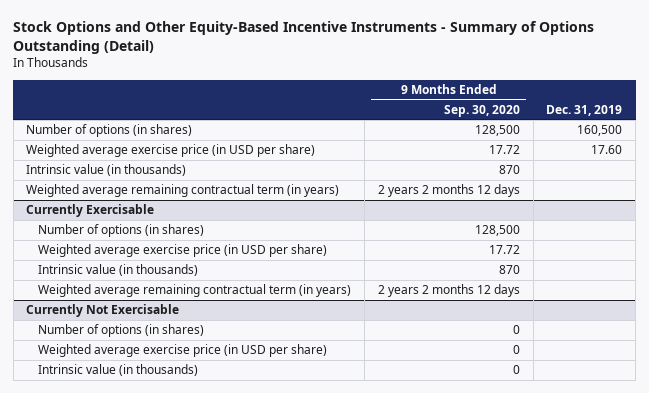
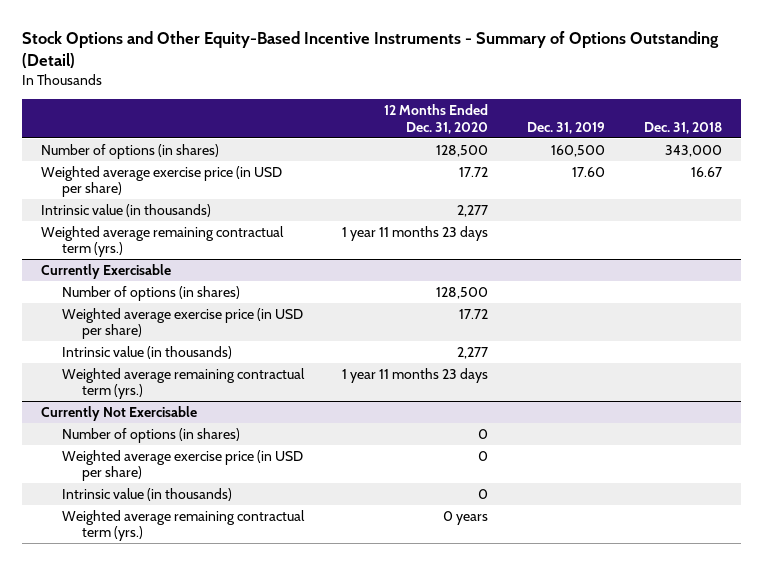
- | 9 Months Ended Sep. 30, 2020 | Dec. 31, 2019
+ | 12 Months Ended Dec. 31, 2020 | Dec. 31, 2019 | Dec. 31, 2018
- Weighted average remaining contractual term (in years) | 2 years 2 months 12 days |
+ Weighted average remaining contractual term (yrs.) | 1 year 11 months 23 days | |
@ Currently Exercisable
- Weighted average remaining contractual term (in years) | 2 years 2 months 12 days |
+ Weighted average remaining contractual term (yrs.) | 1 year 11 months 23 days | |
@ Currently Not Exercisable
+ Weighted average remaining contractual term (yrs.) | 0 years | |

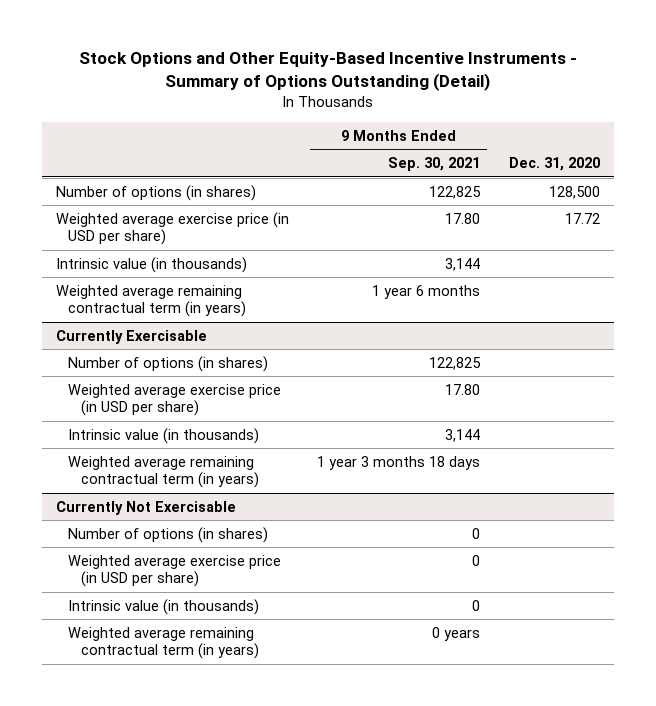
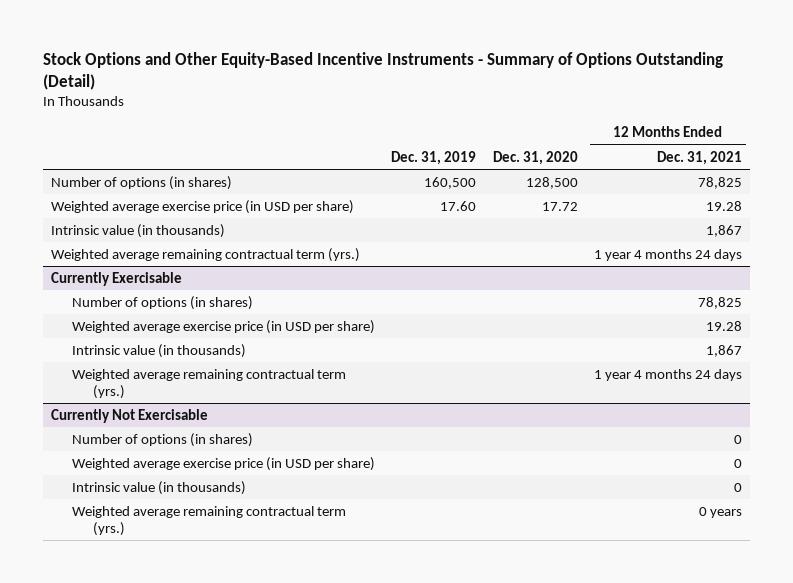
- | 9 Months Ended Sep. 30, 2021 | Dec. 31, 2020
+ | Dec. 31, 2019 | Dec. 31, 2020 | 12 Months Ended Dec. 31, 2021
- Weighted average remaining contractual term (in years) | 1 year 6 months |
+ Weighted average remaining contractual term (yrs.) | | | 1 year 4 months 24 days
@ Currently Exercisable
- Weighted average remaining contractual term (in years) | 1 year 3 months 18 days |
+ Weighted average remaining contractual term (yrs.) | | | 1 year 4 months 24 days
@ Currently Not Exercisable
- Weighted average remaining contractual term (in years) | 0 years |
+ Weighted average remaining contractual term (yrs.) | | | 0 years

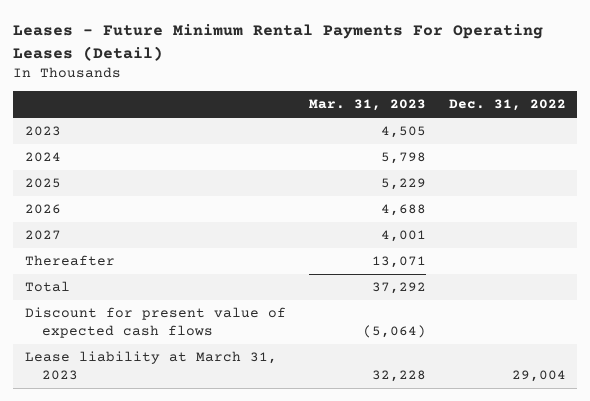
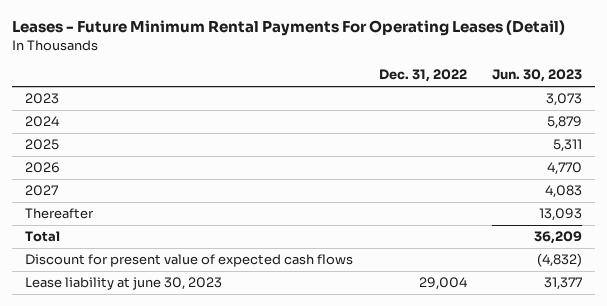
- | Mar. 31, 2023 | Dec. 31, 2022
+ | Dec. 31, 2022 | Jun. 30, 2023
- Lease liability at March 31, 2023 | 32,228 | 29,004
+ Lease liability at june 30, 2023 | 29,004 | 31,377

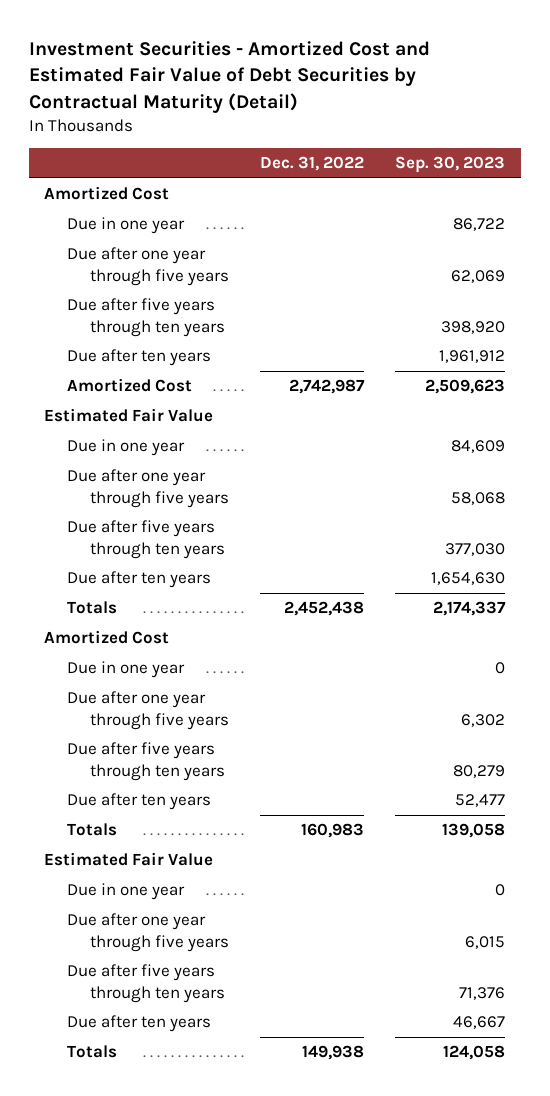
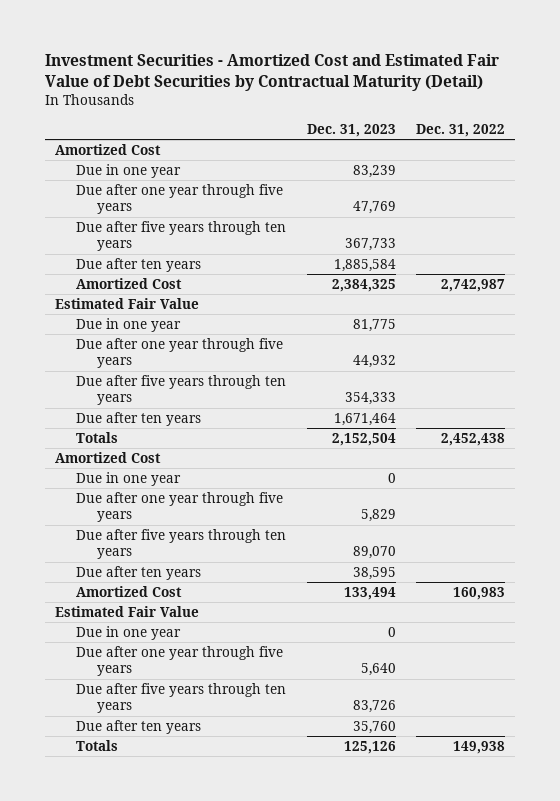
- | Dec. 31, 2022 | Sep. 30, 2023
+ | Dec. 31, 2023 | Dec. 31, 2022
- Totals | 160,983 | 139,058
+ Amortized Cost | 133,494 | 160,983

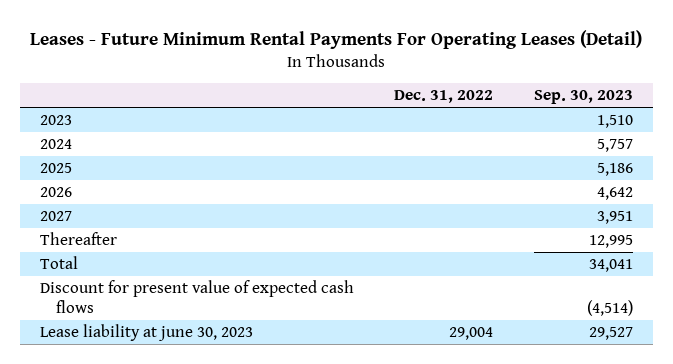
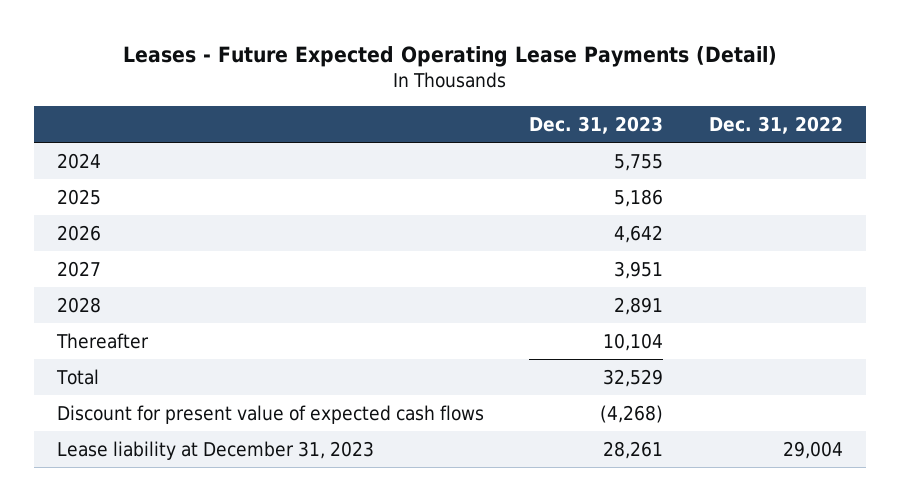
- Leases - Future Minimum Rental Payments For Operating Leases (Detail)
+ Leases - Future Expected Operating Lease Payments (Detail)
- | Dec. 31, 2022 | Sep. 30, 2023
+ | Dec. 31, 2023 | Dec. 31, 2022
- 2023 | | 1,510
+ 2028 | 2,891 |
- Lease liability at june 30, 2023 | 29,004 | 29,527
+ Lease liability at December 31, 2023 | 28,261 | 29,004

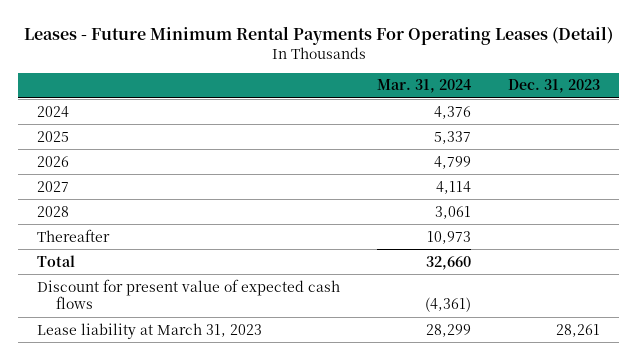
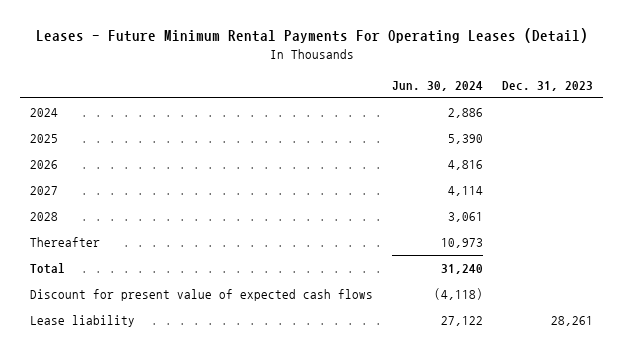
- | Mar. 31, 2024 | Dec. 31, 2023
+ | Jun. 30, 2024 | Dec. 31, 2023
- Lease liability at March 31, 2023 | 28,299 | 28,261
+ Lease liability | 27,122 | 28,261

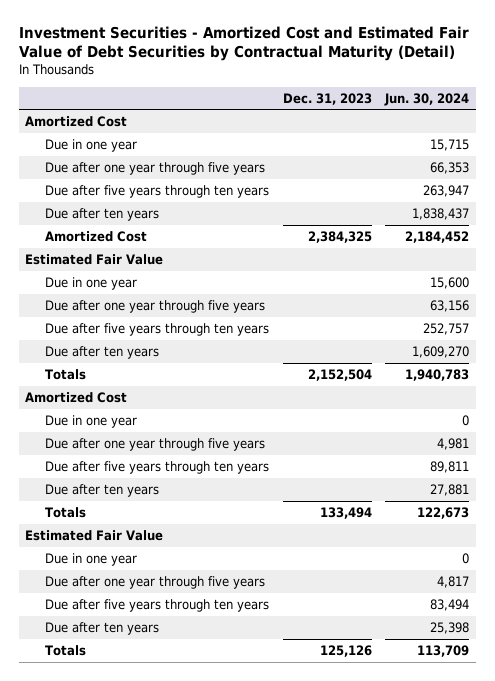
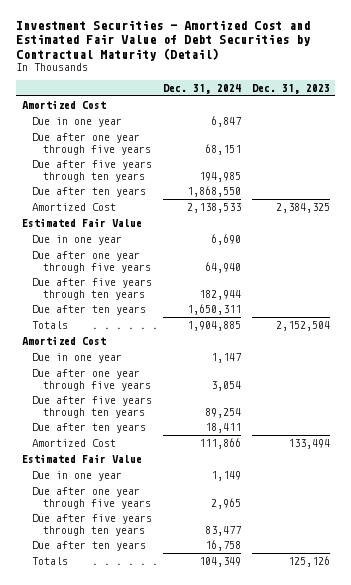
- | Dec. 31, 2023 | Jun. 30, 2024
+ | Dec. 31, 2024 | Dec. 31, 2023
- Totals | 133,494 | 122,673
+ Amortized Cost | 111,866 | 133,494

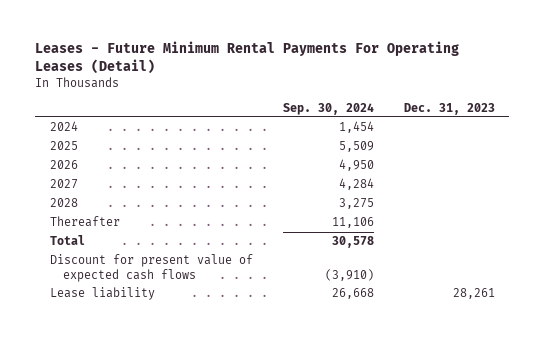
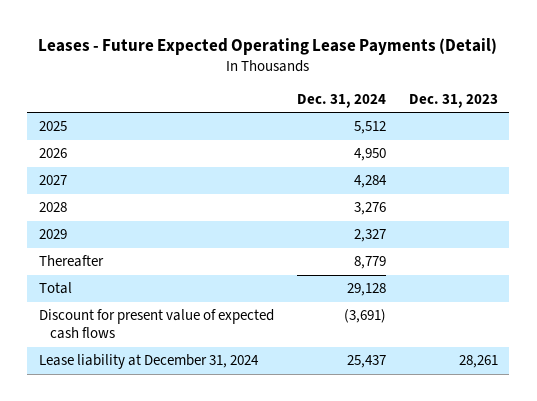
- Leases - Future Minimum Rental Payments For Operating Leases (Detail)
+ Leases - Future Expected Operating Lease Payments (Detail)
- | Sep. 30, 2024 | Dec. 31, 2023
+ | Dec. 31, 2024 | Dec. 31, 2023
- 2024 | 1,454 |
+ 2029 | 2,327 |
- Lease liability | 26,668 | 28,261
+ Lease liability at December 31, 2024 | 25,437 | 28,261

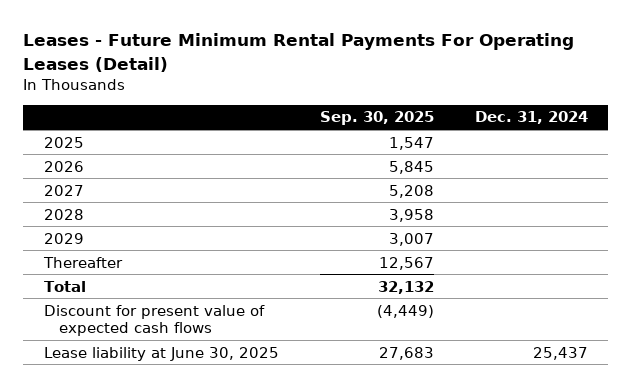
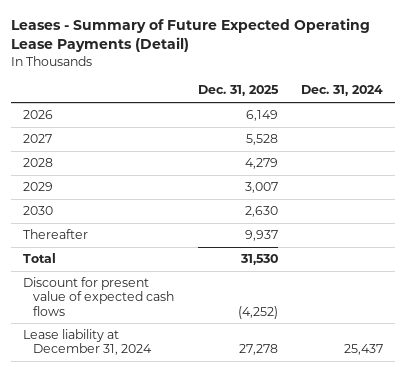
- Leases - Future Minimum Rental Payments For Operating Leases (Detail)
+ Leases - Summary of Future Expected Operating Lease Payments (Detail)
- | Sep. 30, 2025 | Dec. 31, 2024
+ | Dec. 31, 2025 | Dec. 31, 2024
- 2025 | 1,547 |
+ 2030 | 2,630 |
- Lease liability at June 30, 2025 | 27,683 | 25,437
+ Lease liability at December 31, 2024 | 27,278 | 25,437

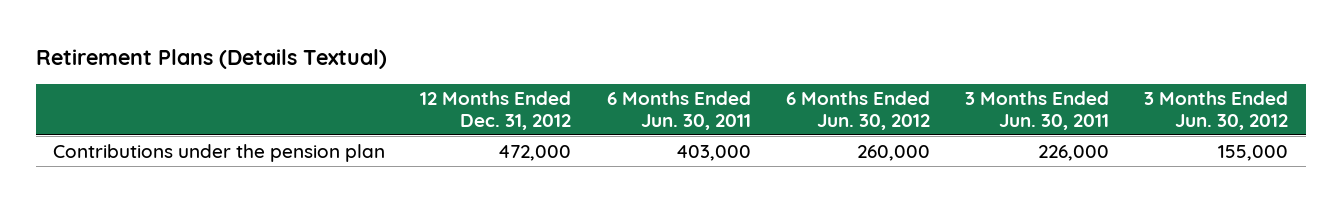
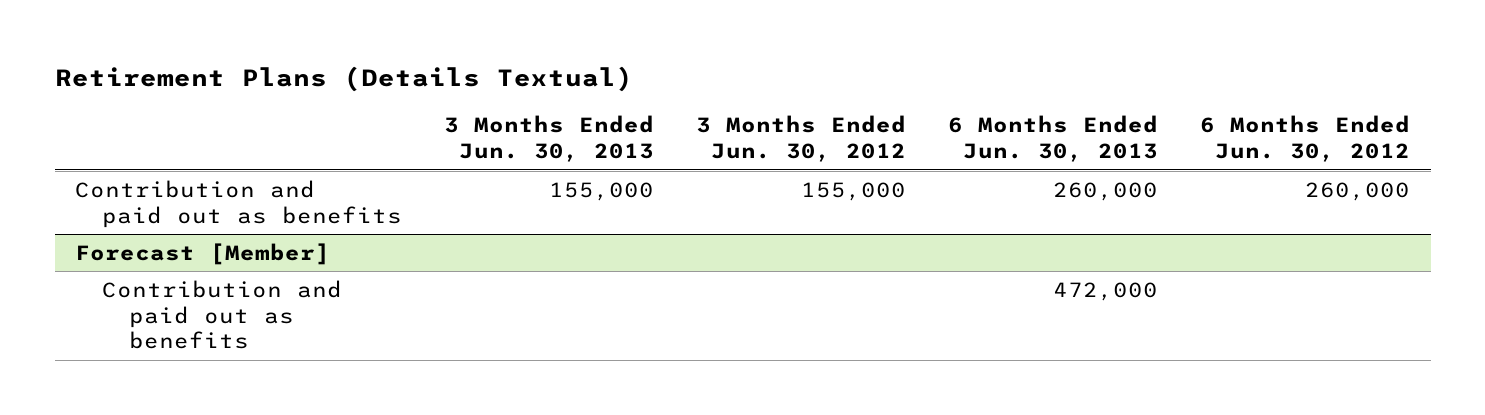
- | 12 Months Ended Dec. 31, 2012 | 6 Months Ended Jun. 30, 2011 | 6 Months Ended Jun. 30, 2012 | 3 Months Ended Jun. 30, 2011 | 3 Months Ended Jun. 30, 2012
+ | 3 Months Ended Jun. 30, 2013 | 3 Months Ended Jun. 30, 2012 | 6 Months Ended Jun. 30, 2013 | 6 Months Ended Jun. 30, 2012
- Contributions under the pension plan | 472,000 | 403,000 | 260,000 | 226,000 | 155,000
+ Contribution and paid out as benefits | 155,000 | 155,000 | 260,000 | 260,000
+ Forecast [Member]
+ Contribution and paid out as benefits | | | 472,000 |

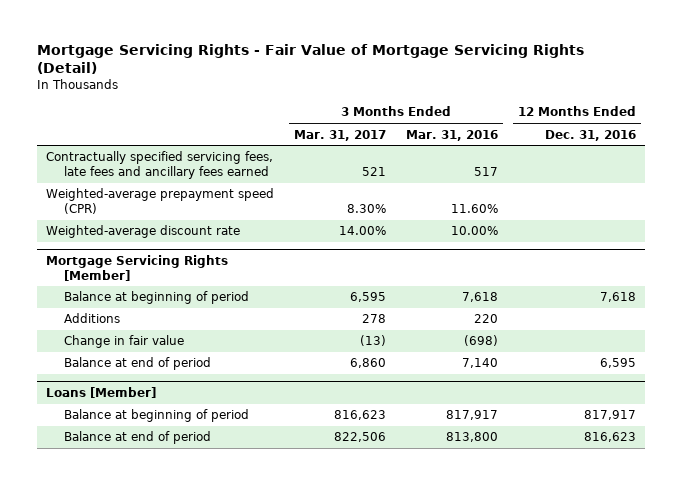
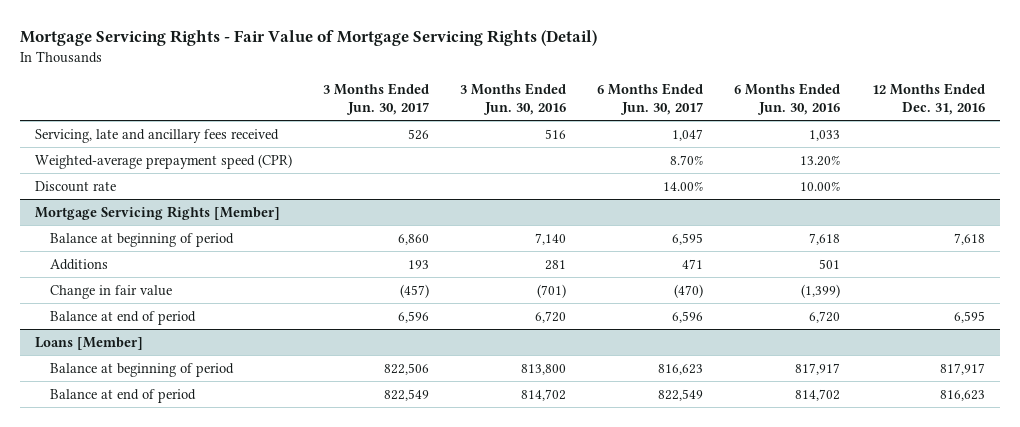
- | 3 Months Ended Mar. 31, 2017 | 3 Months Ended Mar. 31, 2016 | 12 Months Ended Dec. 31, 2016
+ | 3 Months Ended Jun. 30, 2017 | 3 Months Ended Jun. 30, 2016 | 6 Months Ended Jun. 30, 2017 | 6 Months Ended Jun. 30, 2016 | 12 Months Ended Dec. 31, 2016
- Contractually specified servicing fees, late fees and ancillary fees earned | 521 | 517 |
+ Servicing, late and ancillary fees received | 526 | 516 | 1,047 | 1,033 |
- Weighted-average discount rate | 14.00% | 10.00% |
+ Discount rate | | | 14.00% | 10.00% |

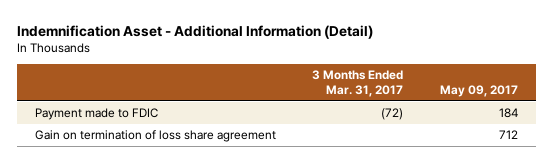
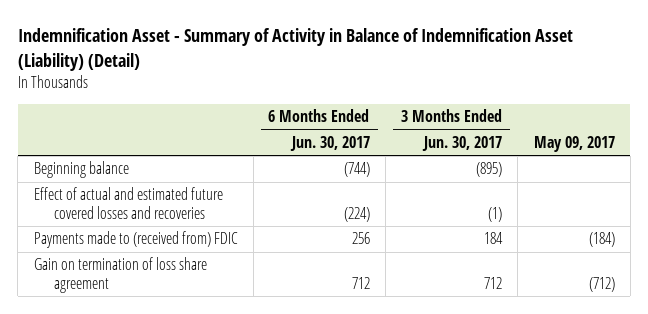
- Indemnification Asset - Additional Information (Detail)
+ Indemnification Asset - Summary of Activity in Balance of Indemnification Asset (Liability) (Detail)
- | 3 Months Ended Mar. 31, 2017 | May 09, 2017
+ | 6 Months Ended Jun. 30, 2017 | 3 Months Ended Jun. 30, 2017 | May 09, 2017
- Payment made to FDIC | (72) | 184
- Gain on termination of loss share agreement | | 712
+ Beginning balance | (744) | (895) |
+ Effect of actual and estimated future covered losses and recoveries | (224) | (1) |
+ Payments made to (received from) FDIC | 256 | 184 | (184)
+ Gain on termination of loss share agreement | 712 | 712 | (712)

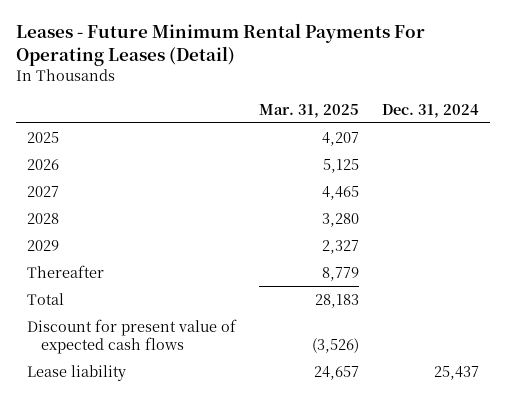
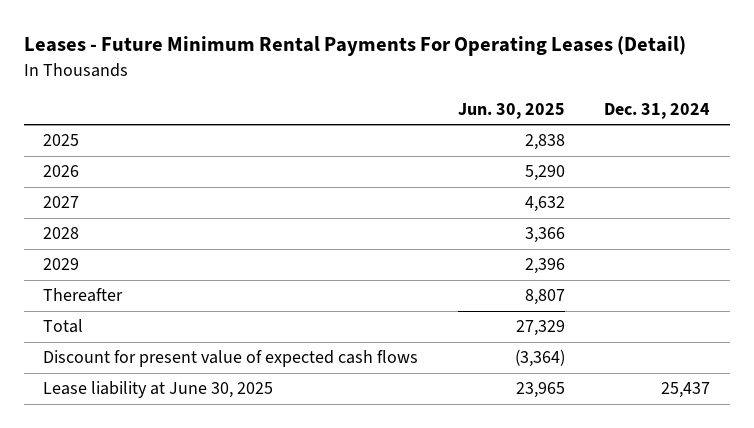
- | Mar. 31, 2025 | Dec. 31, 2024
+ | Jun. 30, 2025 | Dec. 31, 2024
- Lease liability | 24,657 | 25,437
+ Lease liability at June 30, 2025 | 23,965 | 25,437

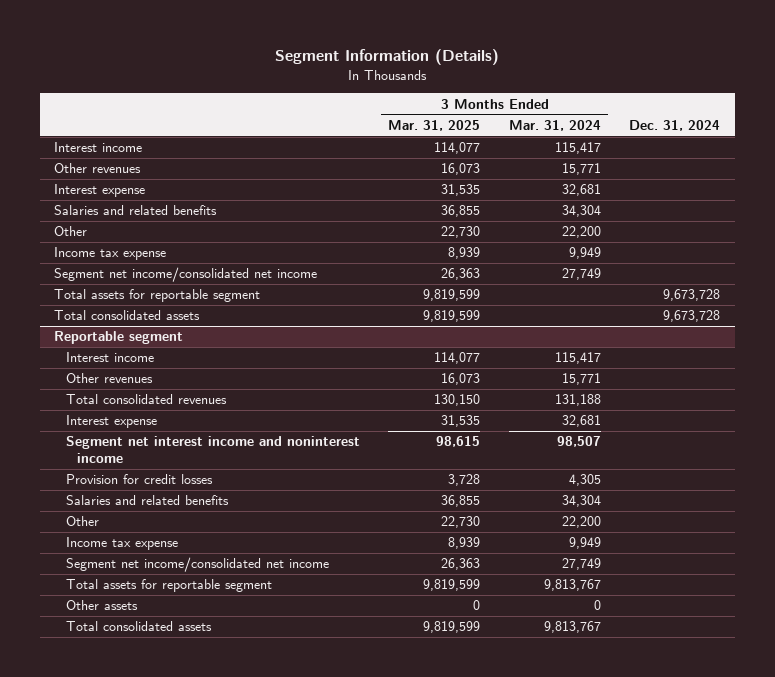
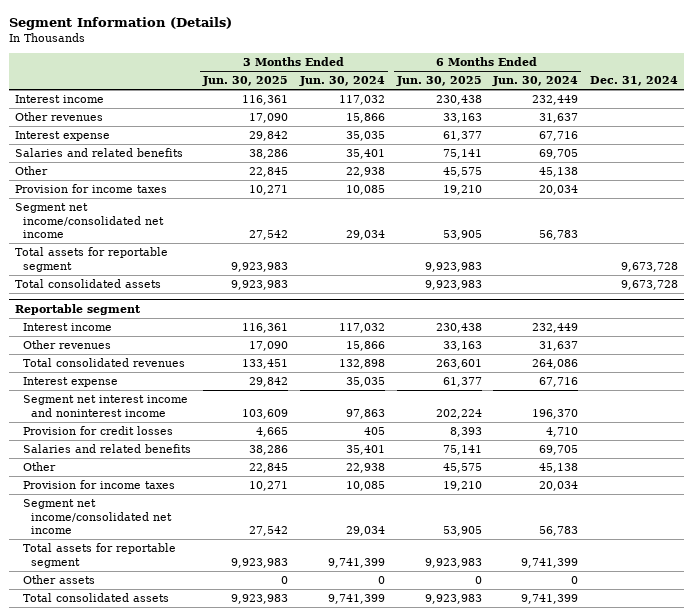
- | 3 Months Ended Mar. 31, 2025 | 3 Months Ended Mar. 31, 2024 | Dec. 31, 2024
+ | 3 Months Ended Jun. 30, 2025 | 3 Months Ended Jun. 30, 2024 | 6 Months Ended Jun. 30, 2025 | 6 Months Ended Jun. 30, 2024 | Dec. 31, 2024
- Income tax expense | 8,939 | 9,949 |
+ Provision for income taxes | 10,271 | 10,085 | 19,210 | 20,034 |
@ Reportable segment
- Income tax expense | 8,939 | 9,949 |
+ Provision for income taxes | 10,271 | 10,085 | 19,210 | 20,034 |

